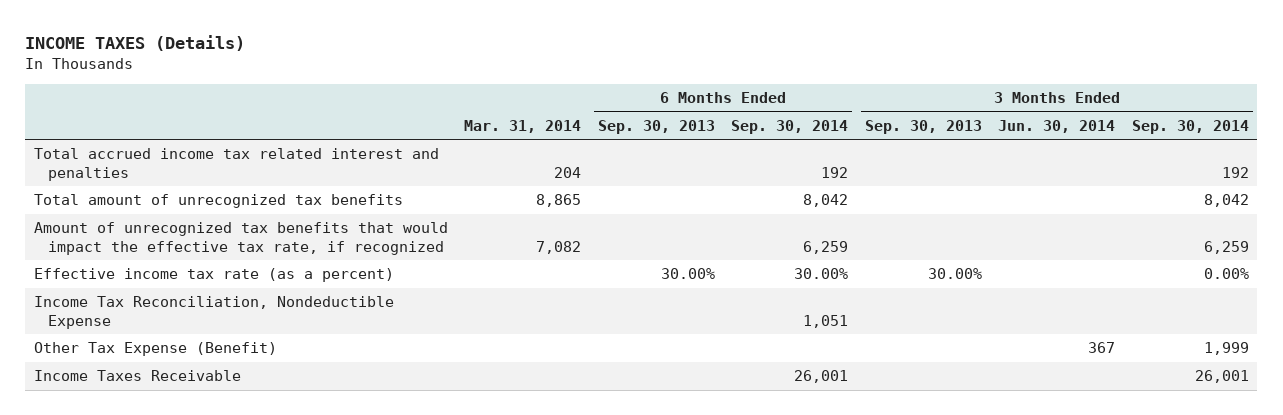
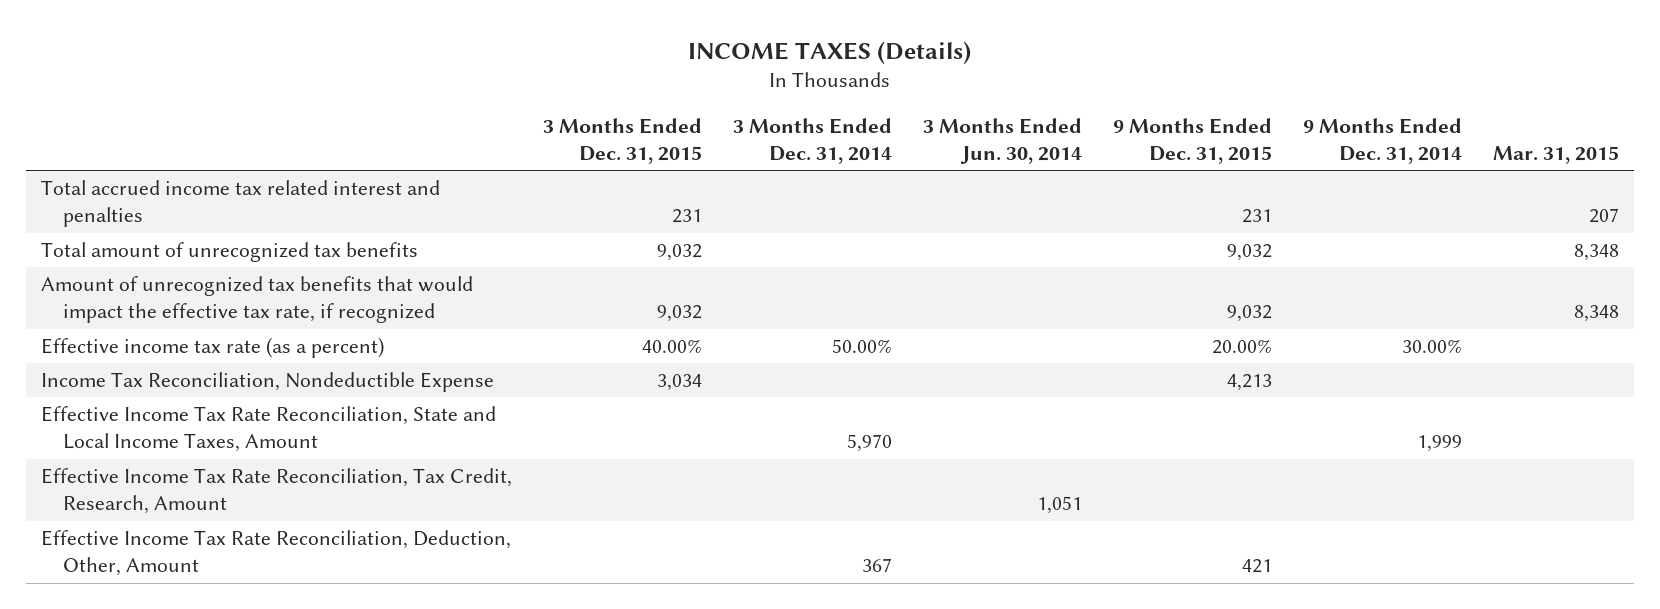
- | Mar. 31, 2014 | 6 Months Ended Sep. 30, 2013 | 6 Months Ended Sep. 30, 2014 | 3 Months Ended Sep. 30, 2013 | 3 Months Ended Jun. 30, 2014 | 3 Months Ended Sep. 30, 2014
+ | 3 Months Ended Dec. 31, 2015 | 3 Months Ended Dec. 31, 2014 | 3 Months Ended Jun. 30, 2014 | 9 Months Ended Dec. 31, 2015 | 9 Months Ended Dec. 31, 2014 | Mar. 31, 2015
- Other Tax Expense (Benefit) | | | | | 367 | 1,999
- Income Taxes Receivable | | | 26,001 | | | 26,001
+ Effective Income Tax Rate Reconciliation, State and Local Income Taxes, Amount | | 5,970 | | | 1,999 |
+ Effective Income Tax Rate Reconciliation, Tax Credit, Research, Amount | | | 1,051 | | |
+ Effective Income Tax Rate Reconciliation, Deduction, Other, Amount | | 367 | | 421 | |

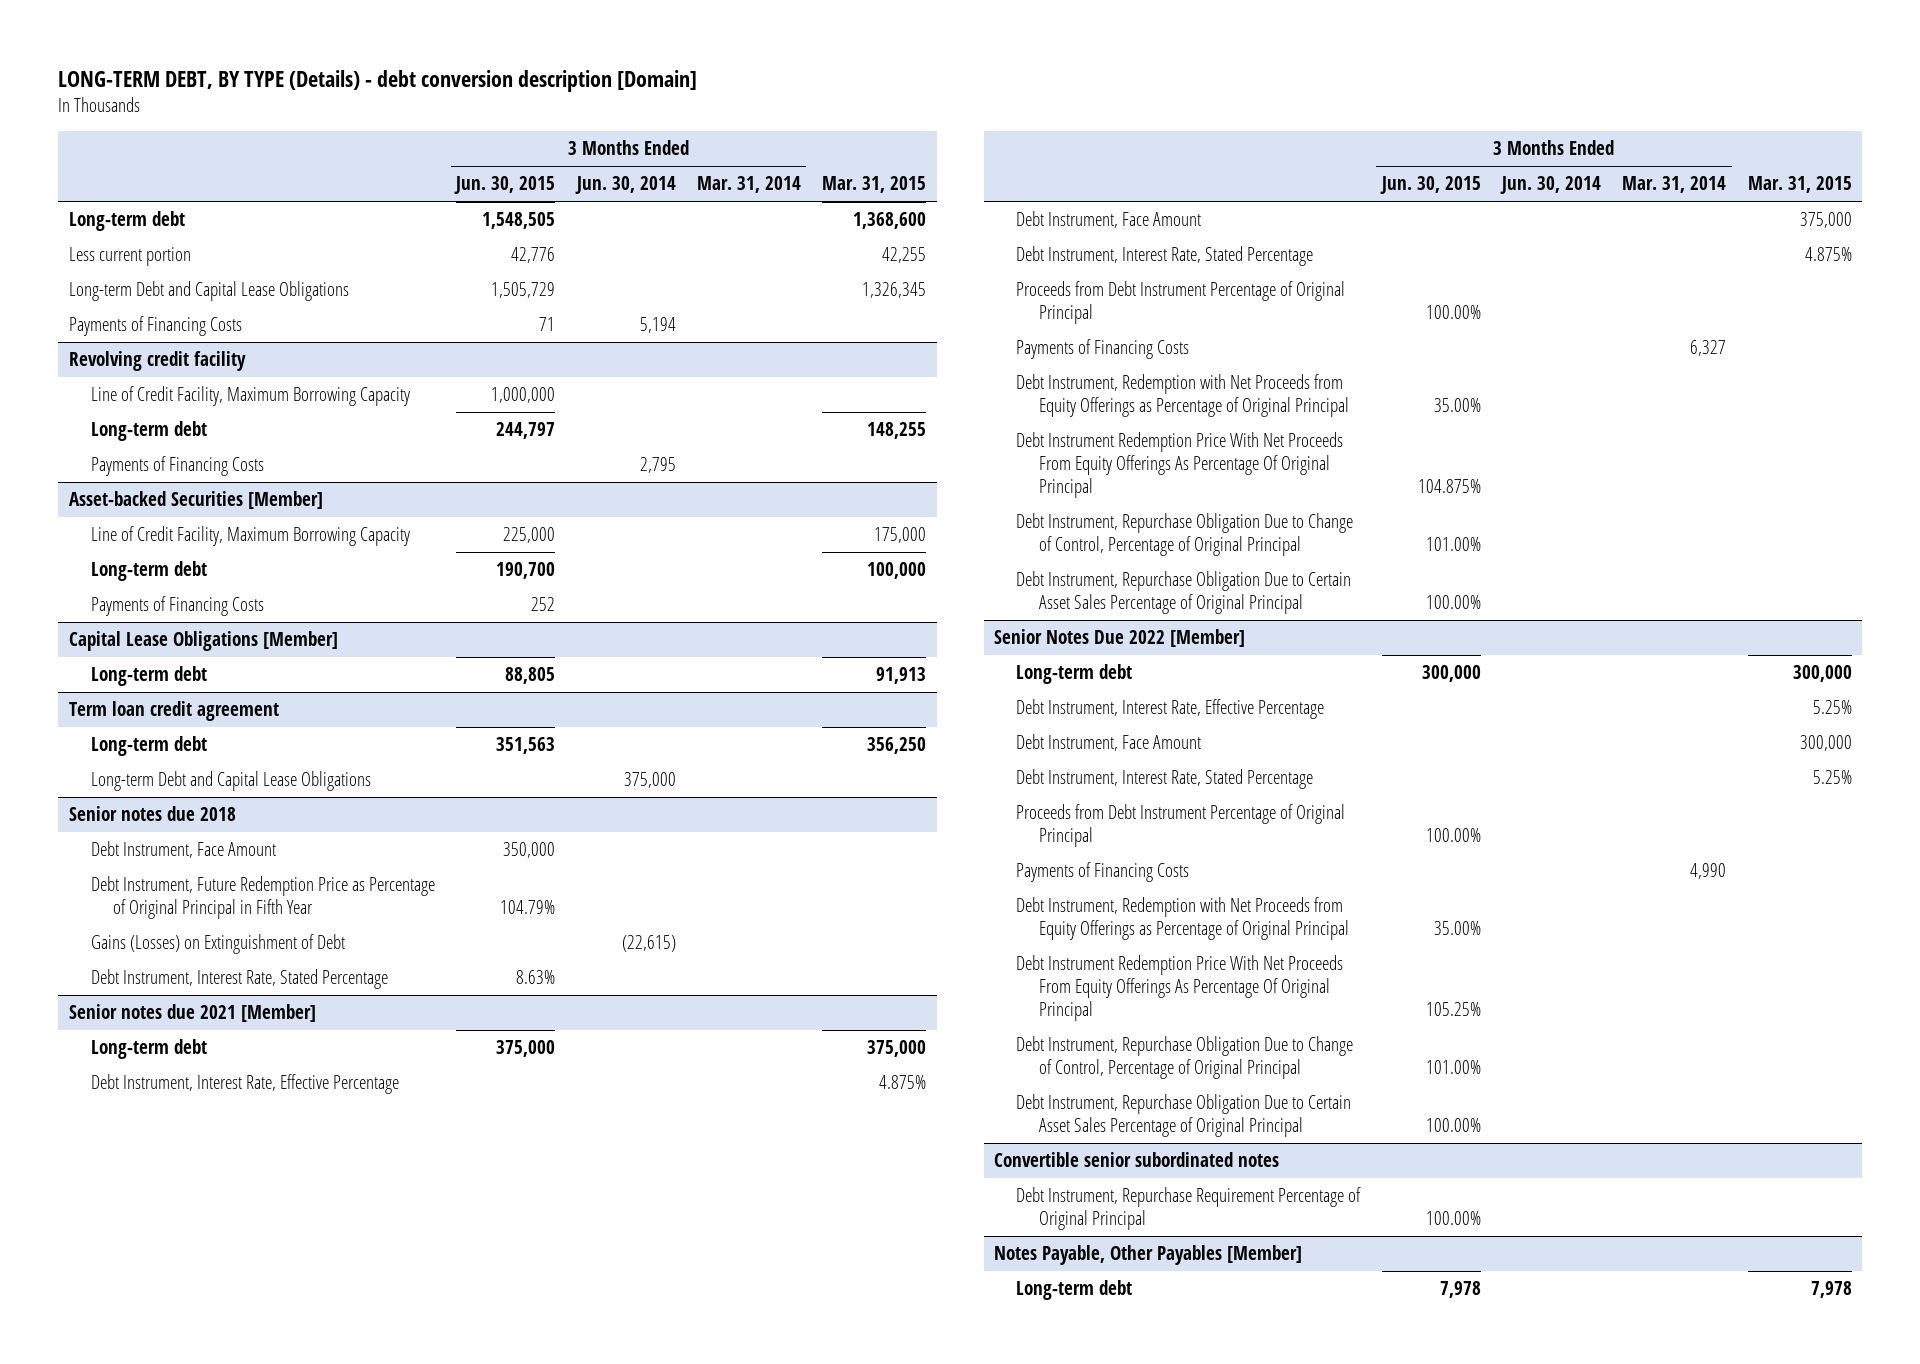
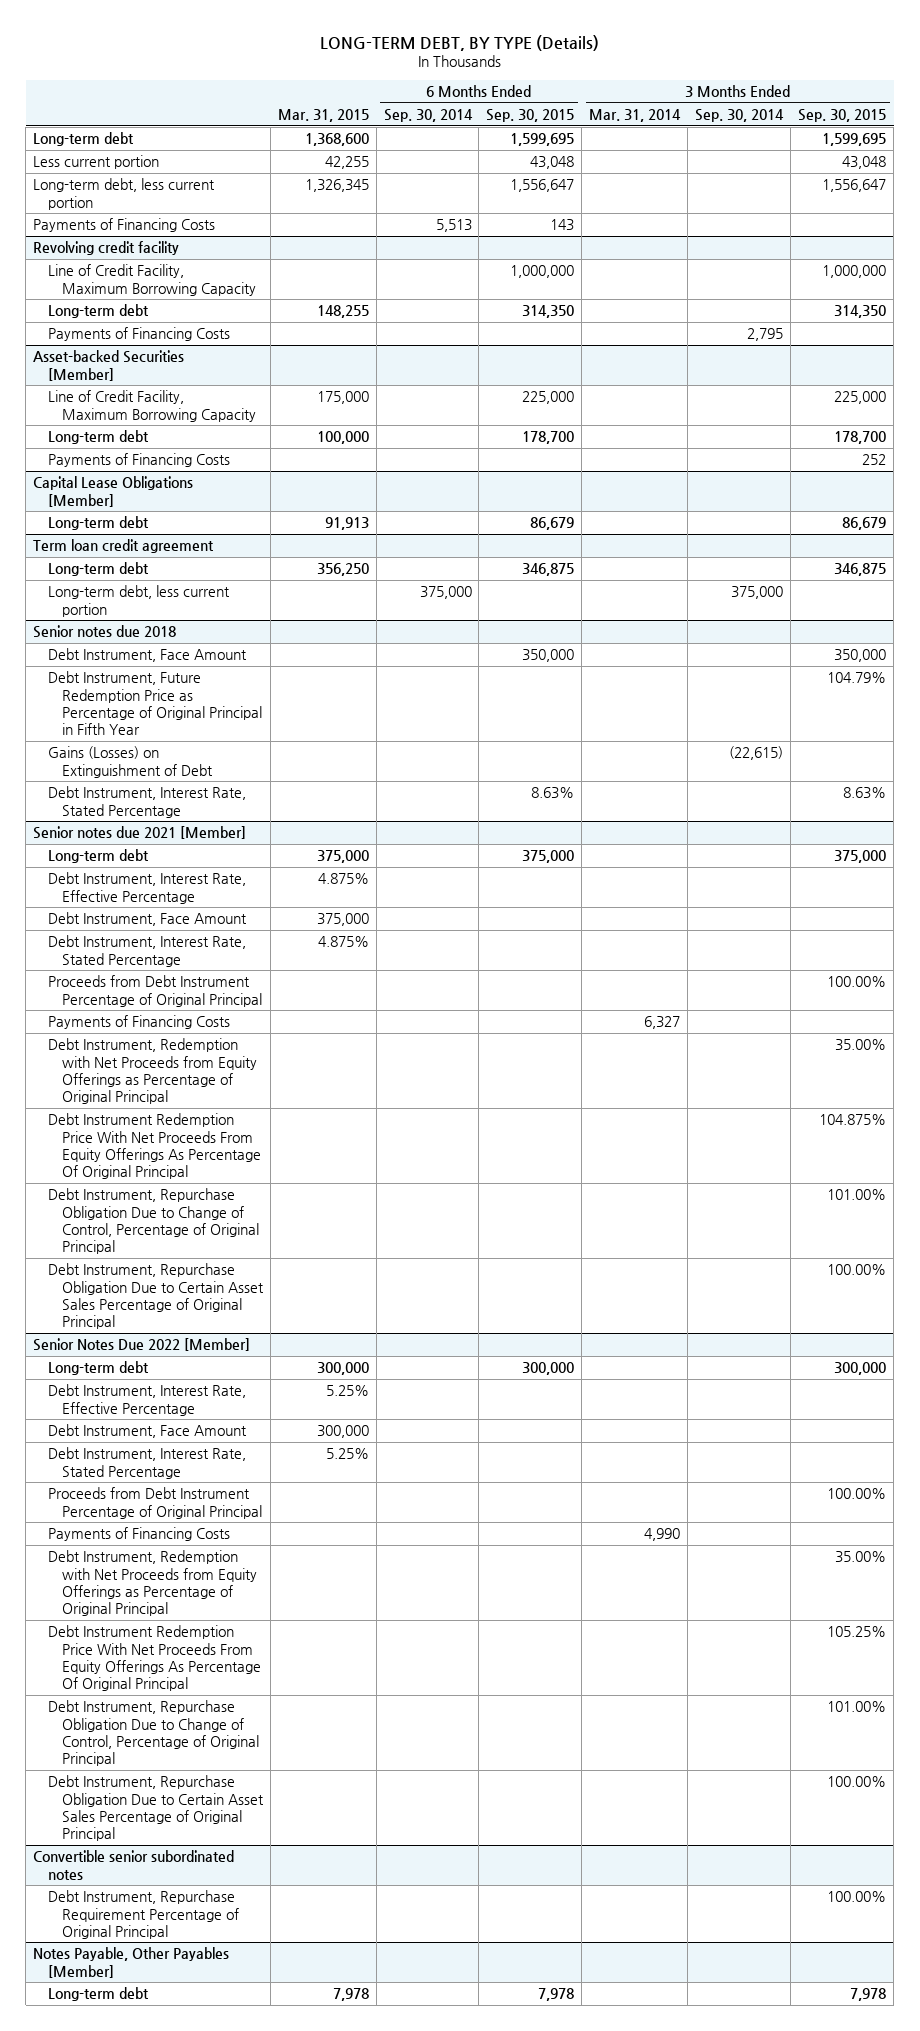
- LONG-TERM DEBT, BY TYPE (Details) - debt conversion description [Domain]
+ LONG-TERM DEBT, BY TYPE (Details)
- | 3 Months Ended Jun. 30, 2015 | 3 Months Ended Jun. 30, 2014 | 3 Months Ended Mar. 31, 2014 | Mar. 31, 2015
+ | Mar. 31, 2015 | 6 Months Ended Sep. 30, 2014 | 6 Months Ended Sep. 30, 2015 | 3 Months Ended Mar. 31, 2014 | 3 Months Ended Sep. 30, 2014 | 3 Months Ended Sep. 30, 2015
- Long-term Debt and Capital Lease Obligations | 1,505,729 | | | 1,326,345
+ Long-term debt, less current portion | 1,326,345 | | 1,556,647 | | | 1,556,647
@ Term loan credit agreement
- Long-term Debt and Capital Lease Obligations | | 375,000 | |
+ Long-term debt, less current portion | | 375,000 | | | 375,000 |

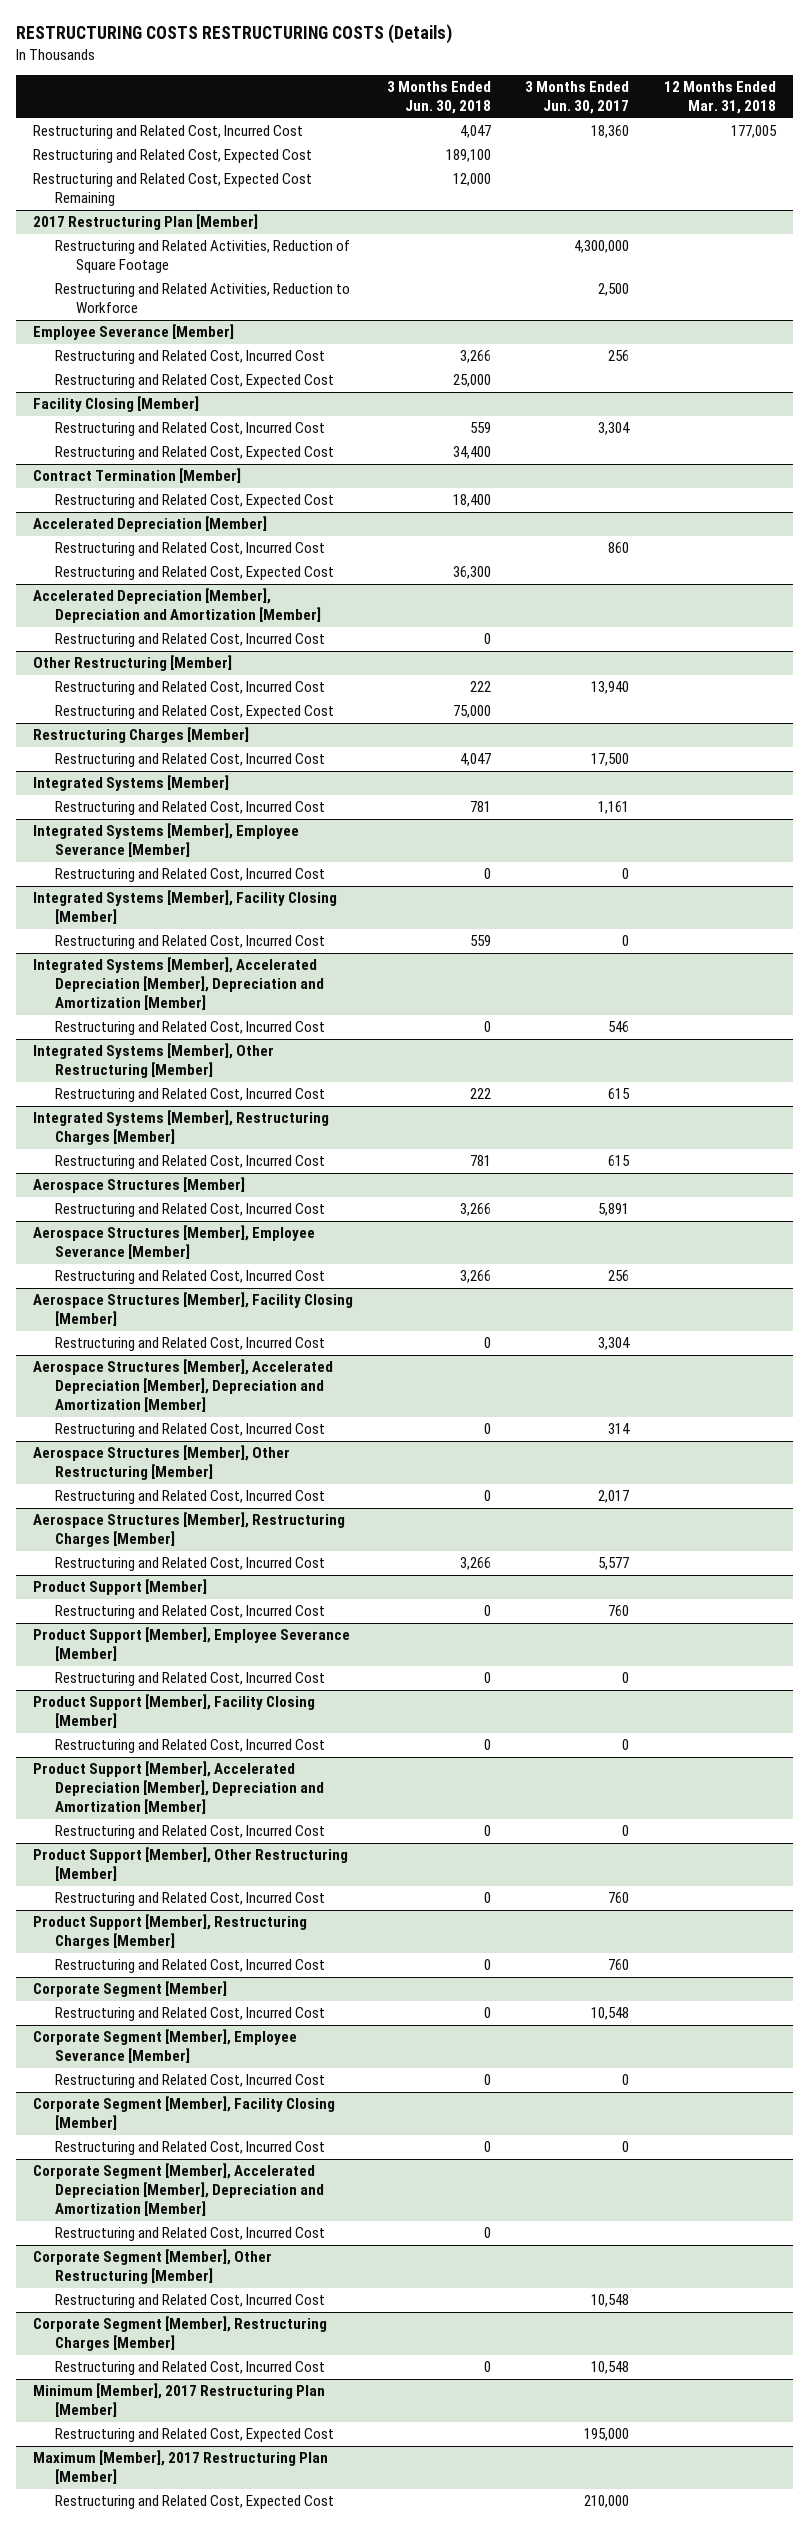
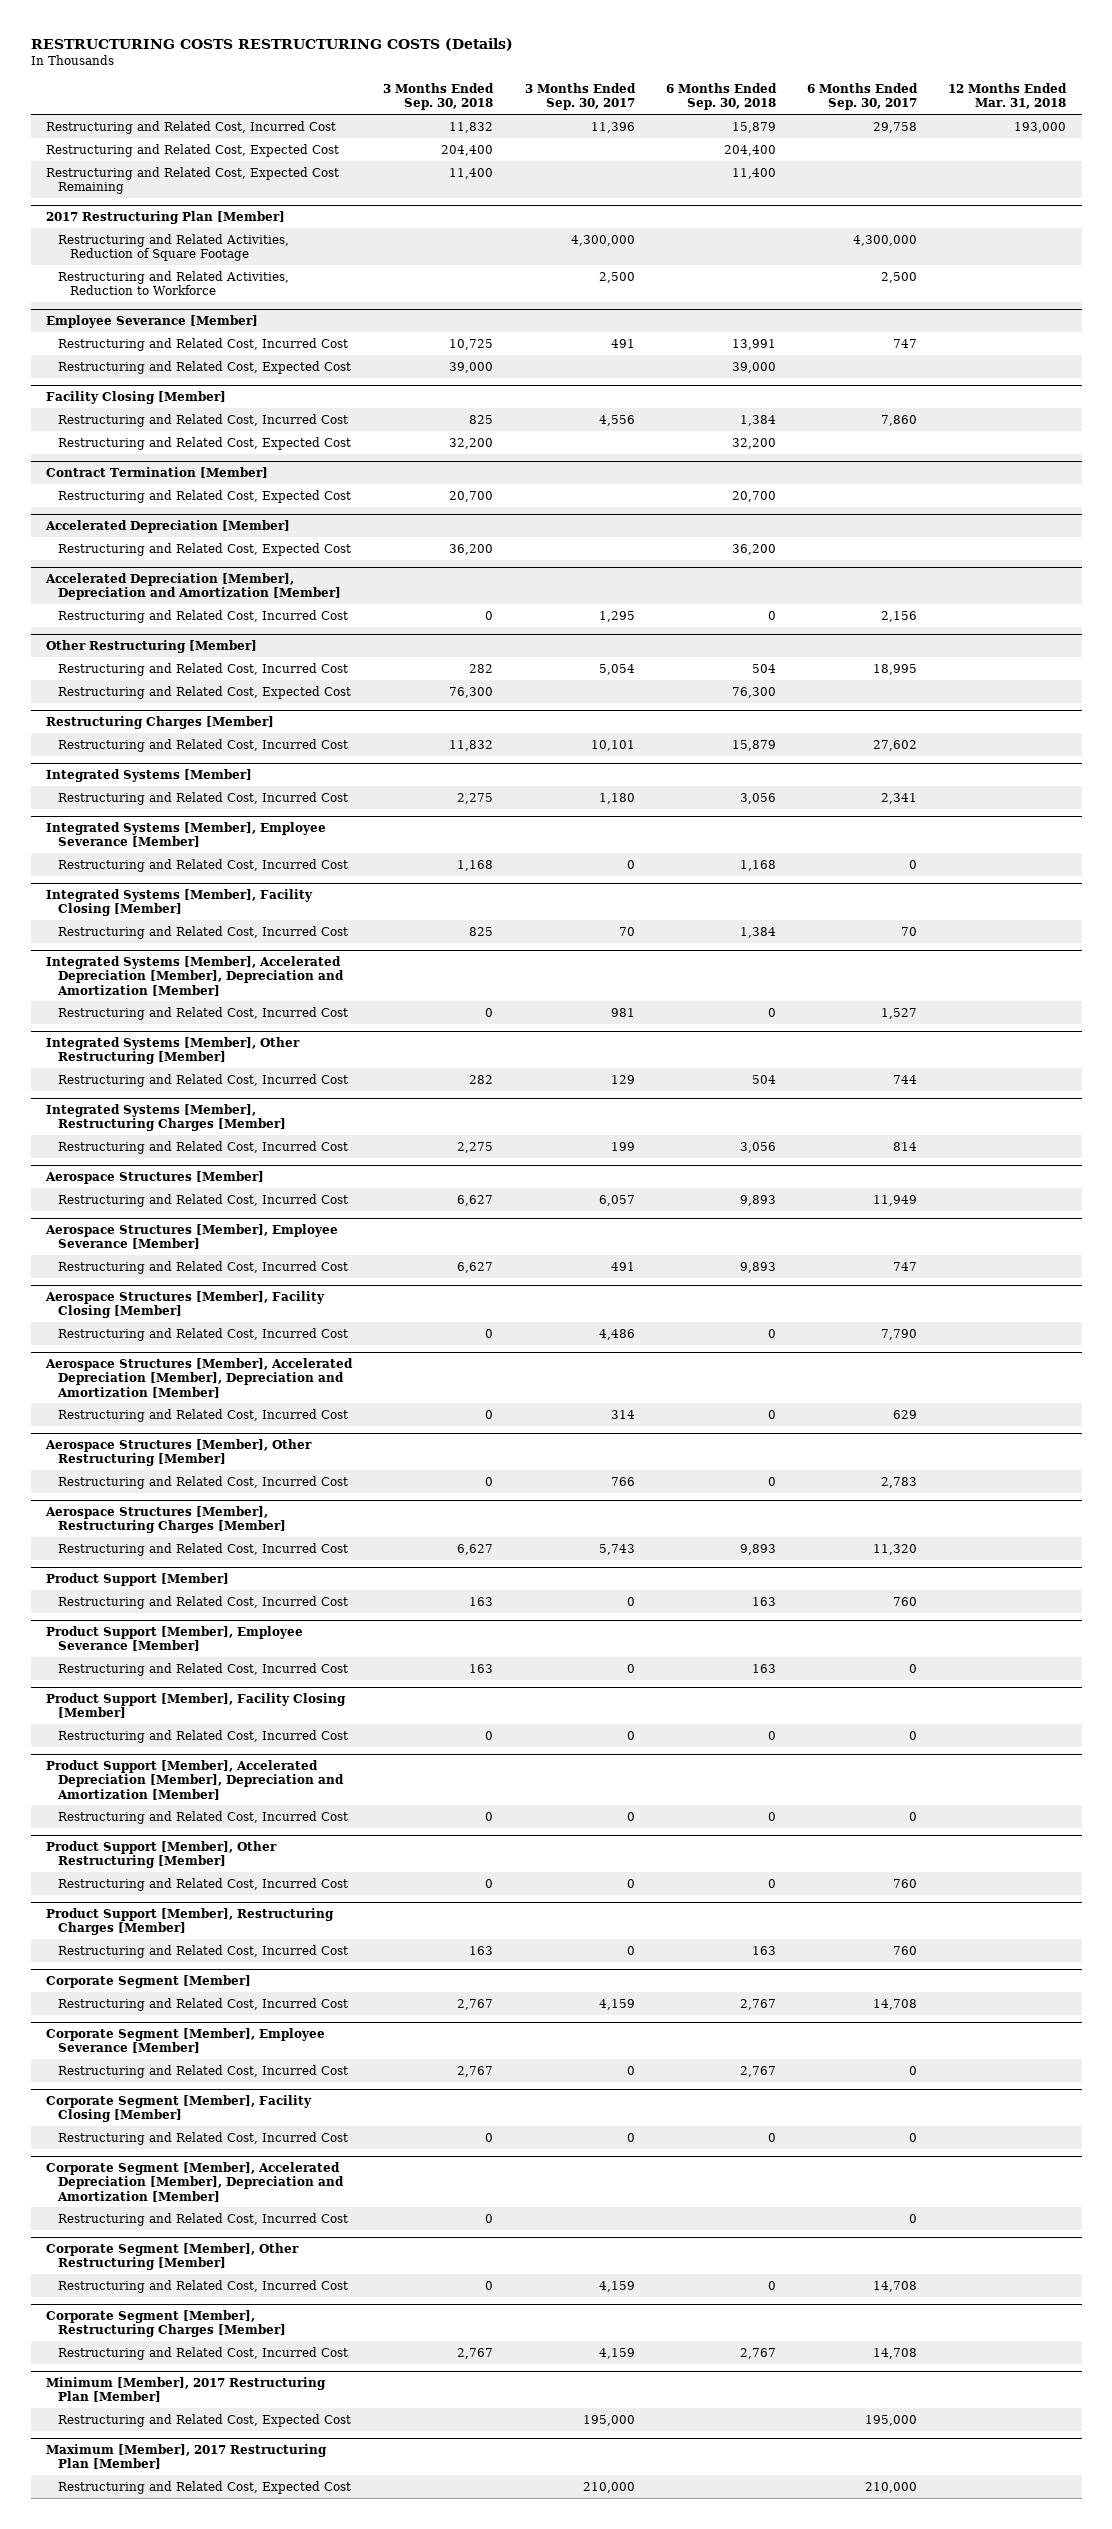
- | 3 Months Ended Jun. 30, 2018 | 3 Months Ended Jun. 30, 2017 | 12 Months Ended Mar. 31, 2018
+ | 3 Months Ended Sep. 30, 2018 | 3 Months Ended Sep. 30, 2017 | 6 Months Ended Sep. 30, 2018 | 6 Months Ended Sep. 30, 2017 | 12 Months Ended Mar. 31, 2018
- Restructuring and Related Cost, Incurred Cost | 4,047 | 18,360 | 177,005
+ Restructuring and Related Cost, Incurred Cost | 11,832 | 11,396 | 15,879 | 29,758 | 193,000
@ Accelerated Depreciation [Member]
- Restructuring and Related Cost, Incurred Cost | | 860 |

